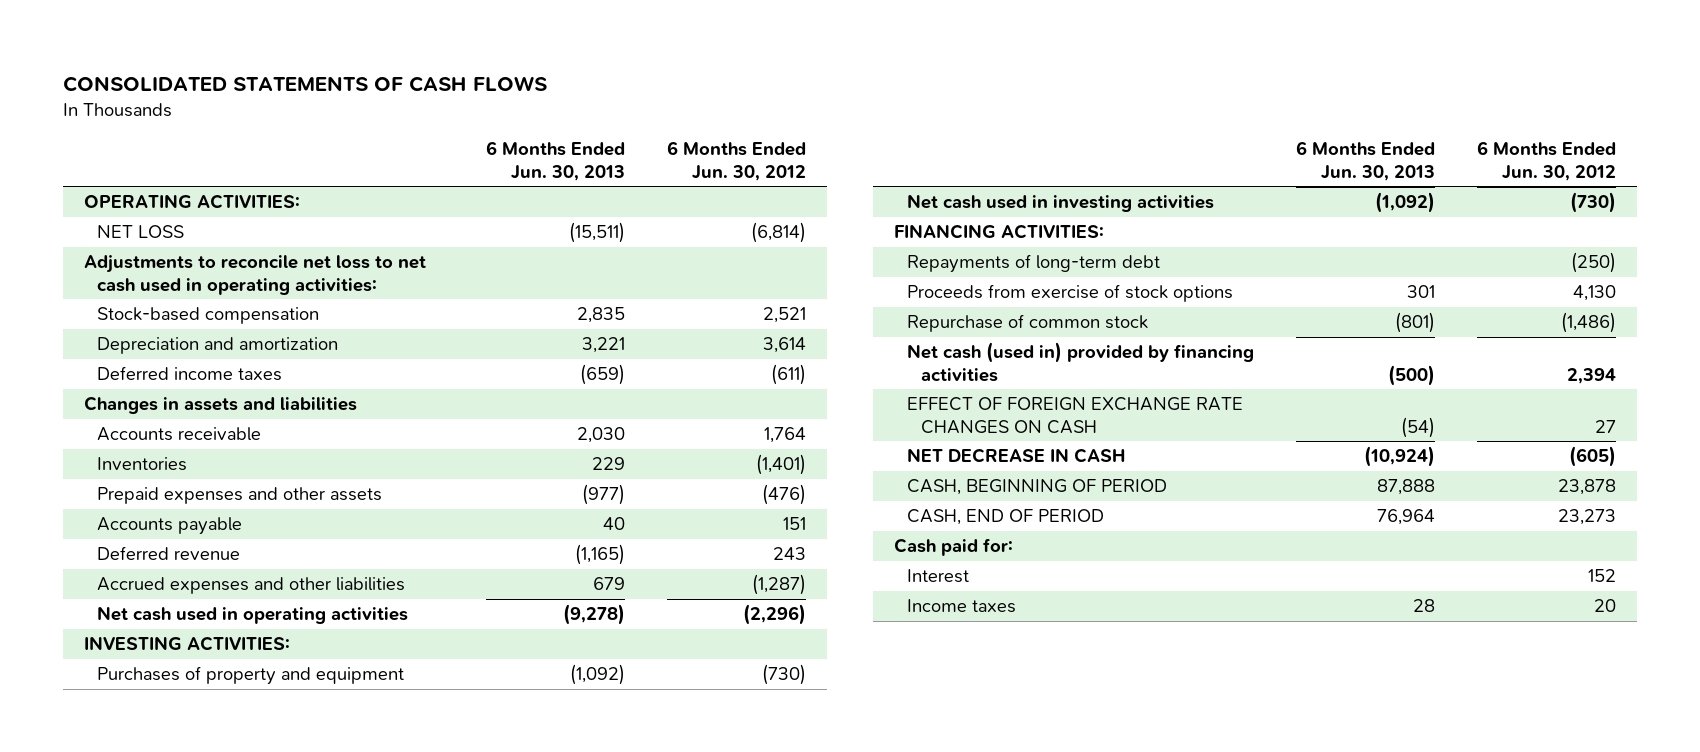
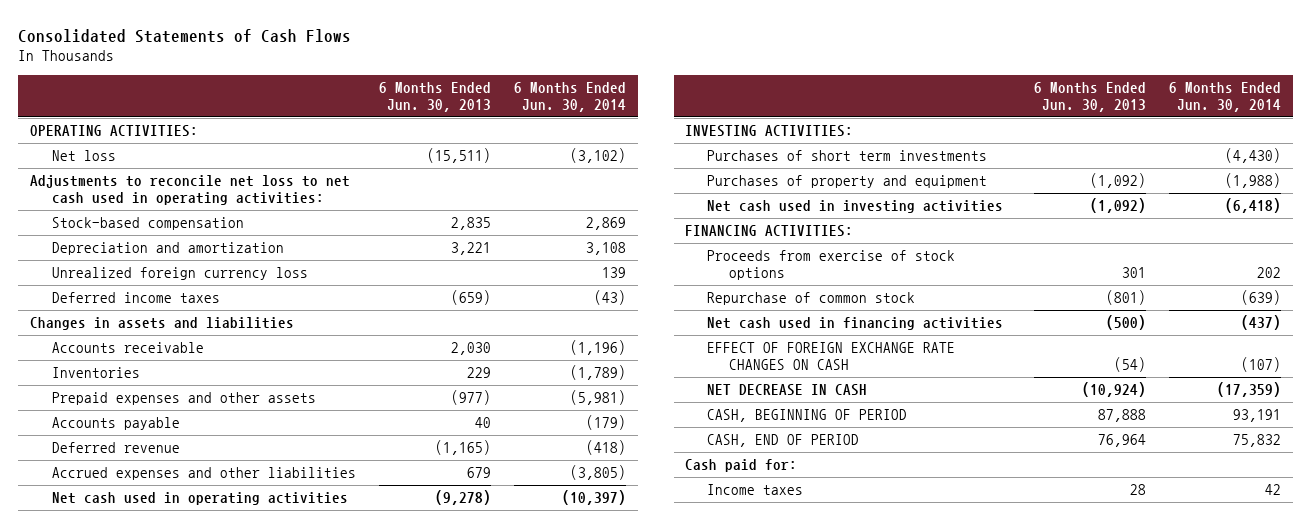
- CONSOLIDATED STATEMENTS OF CASH FLOWS
+ Consolidated Statements of Cash Flows
- | 6 Months Ended Jun. 30, 2013 | 6 Months Ended Jun. 30, 2012
+ | 6 Months Ended Jun. 30, 2013 | 6 Months Ended Jun. 30, 2014
- NET LOSS | (15,511) | (6,814)
+ Net loss | (15,511) | (3,102)
+ Unrealized foreign currency loss | | 139
+ Purchases of short term investments | | (4,430)
- Repayments of long-term debt | | (250)
- Net cash (used in) provided by financing activities | (500) | 2,394
+ Net cash used in financing activities | (500) | (437)
- Interest | | 152

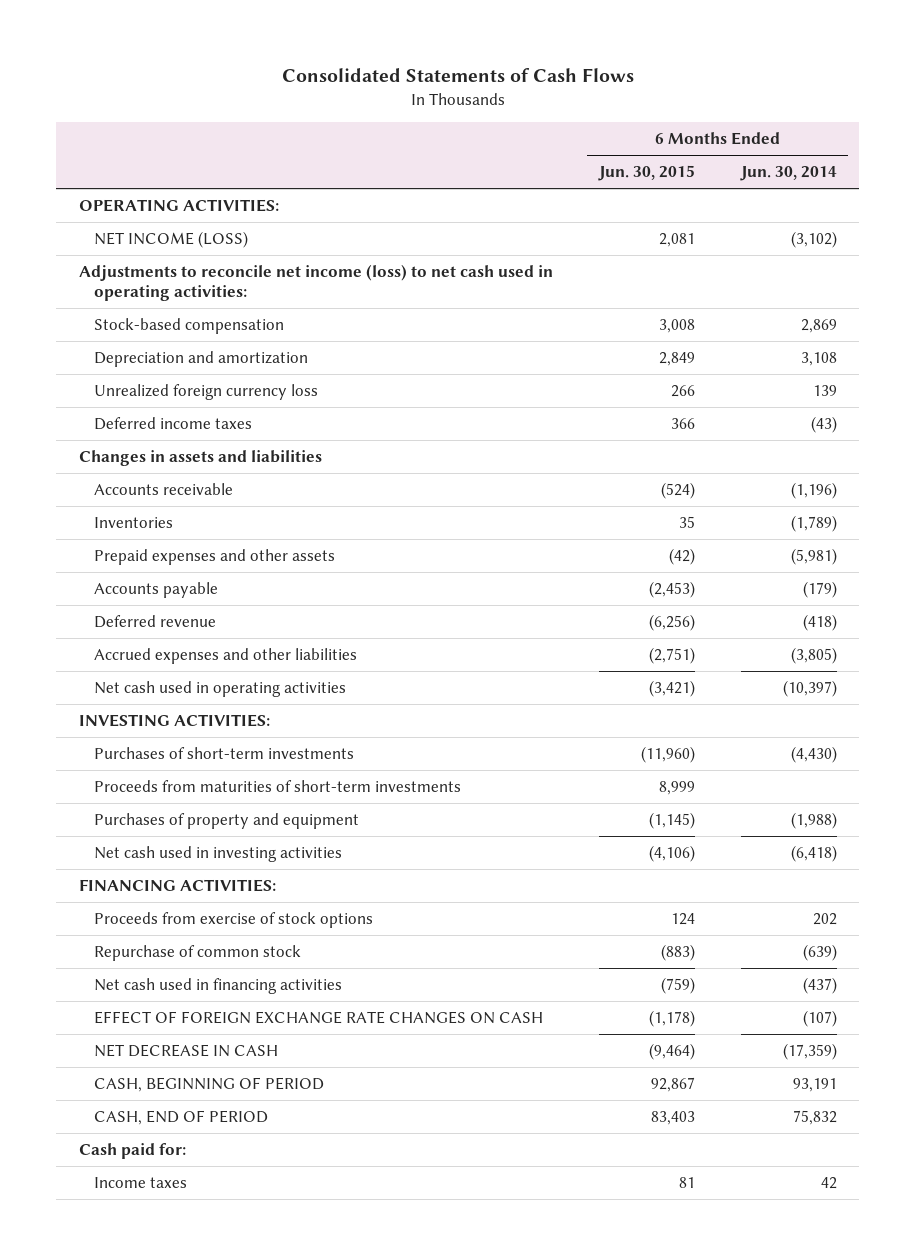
- | 6 Months Ended Jun. 30, 2013 | 6 Months Ended Jun. 30, 2014
+ | 6 Months Ended Jun. 30, 2015 | 6 Months Ended Jun. 30, 2014
- Net loss | (15,511) | (3,102)
- Adjustments to reconcile net loss to net cash used in operating activities:
+ NET INCOME (LOSS) | 2,081 | (3,102)
+ Adjustments to reconcile net income (loss) to net cash used in operating activities:
- Purchases of short term investments | | (4,430)
+ Purchases of short-term investments | (11,960) | (4,430)
+ Proceeds from maturities of short-term investments | 8,999 |

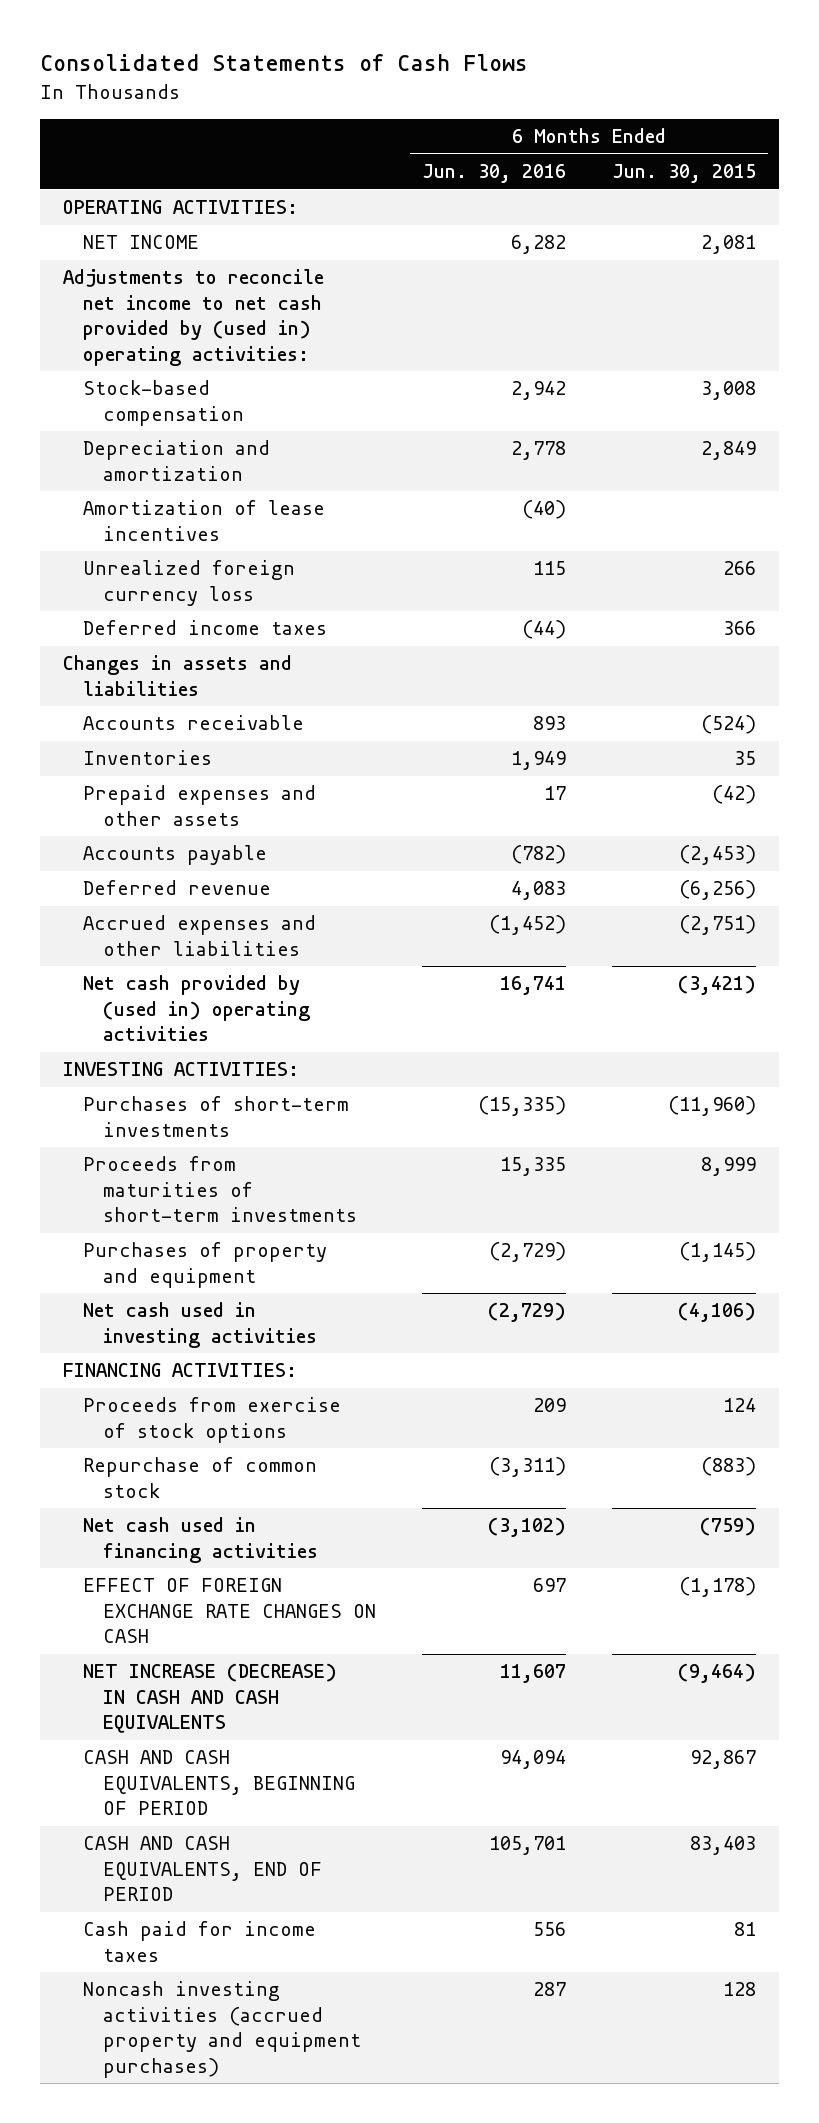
- | 6 Months Ended Jun. 30, 2015 | 6 Months Ended Jun. 30, 2014
+ | 6 Months Ended Jun. 30, 2016 | 6 Months Ended Jun. 30, 2015
- NET INCOME (LOSS) | 2,081 | (3,102)
- Adjustments to reconcile net income (loss) to net cash used in operating activities:
+ NET INCOME | 6,282 | 2,081
+ Adjustments to reconcile net income to net cash provided by (used in) operating activities:
+ Amortization of lease incentives | (40) |
- Net cash used in operating activities | (3,421) | (10,397)
+ Net cash provided by (used in) operating activities | 16,741 | (3,421)
- NET DECREASE IN CASH | (9,464) | (17,359)
- CASH, BEGINNING OF PERIOD | 92,867 | 93,191
- CASH, END OF PERIOD | 83,403 | 75,832
- Cash paid for:
- Income taxes | 81 | 42
+ NET INCREASE (DECREASE) IN CASH AND CASH EQUIVALENTS | 11,607 | (9,464)
+ CASH AND CASH EQUIVALENTS, BEGINNING OF PERIOD | 94,094 | 92,867
+ CASH AND CASH EQUIVALENTS, END OF PERIOD | 105,701 | 83,403
+ Cash paid for income taxes | 556 | 81
+ Noncash investing activities (accrued property and equipment purchases) | 287 | 128

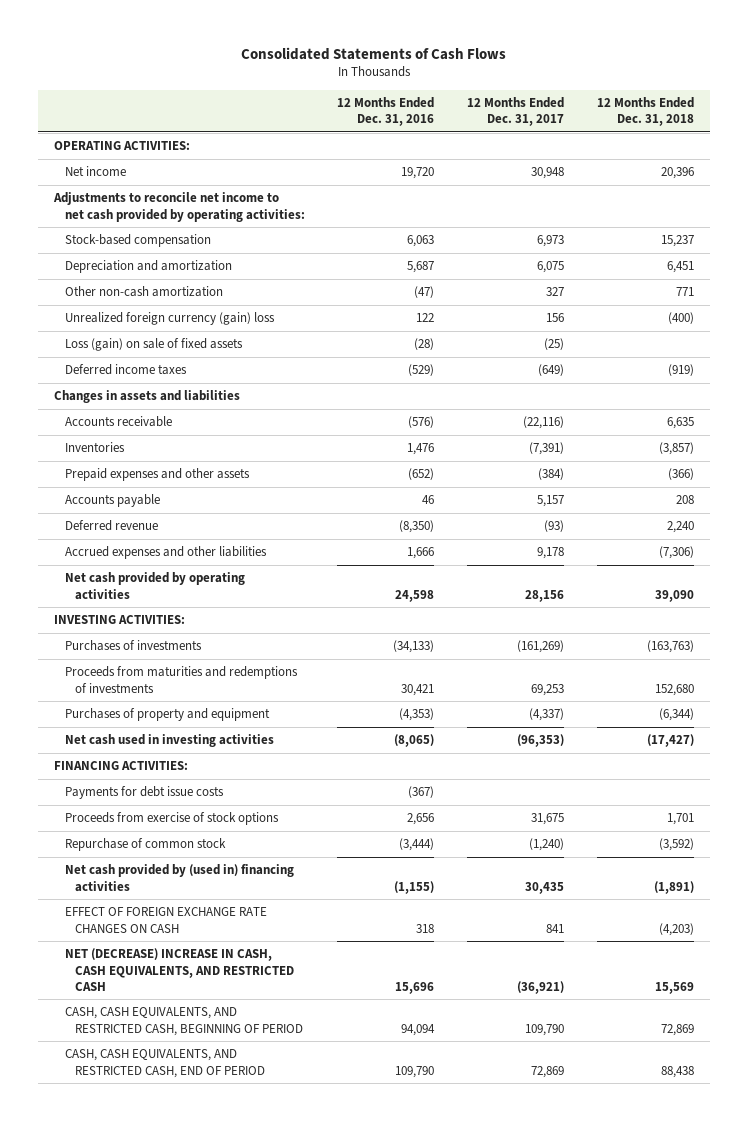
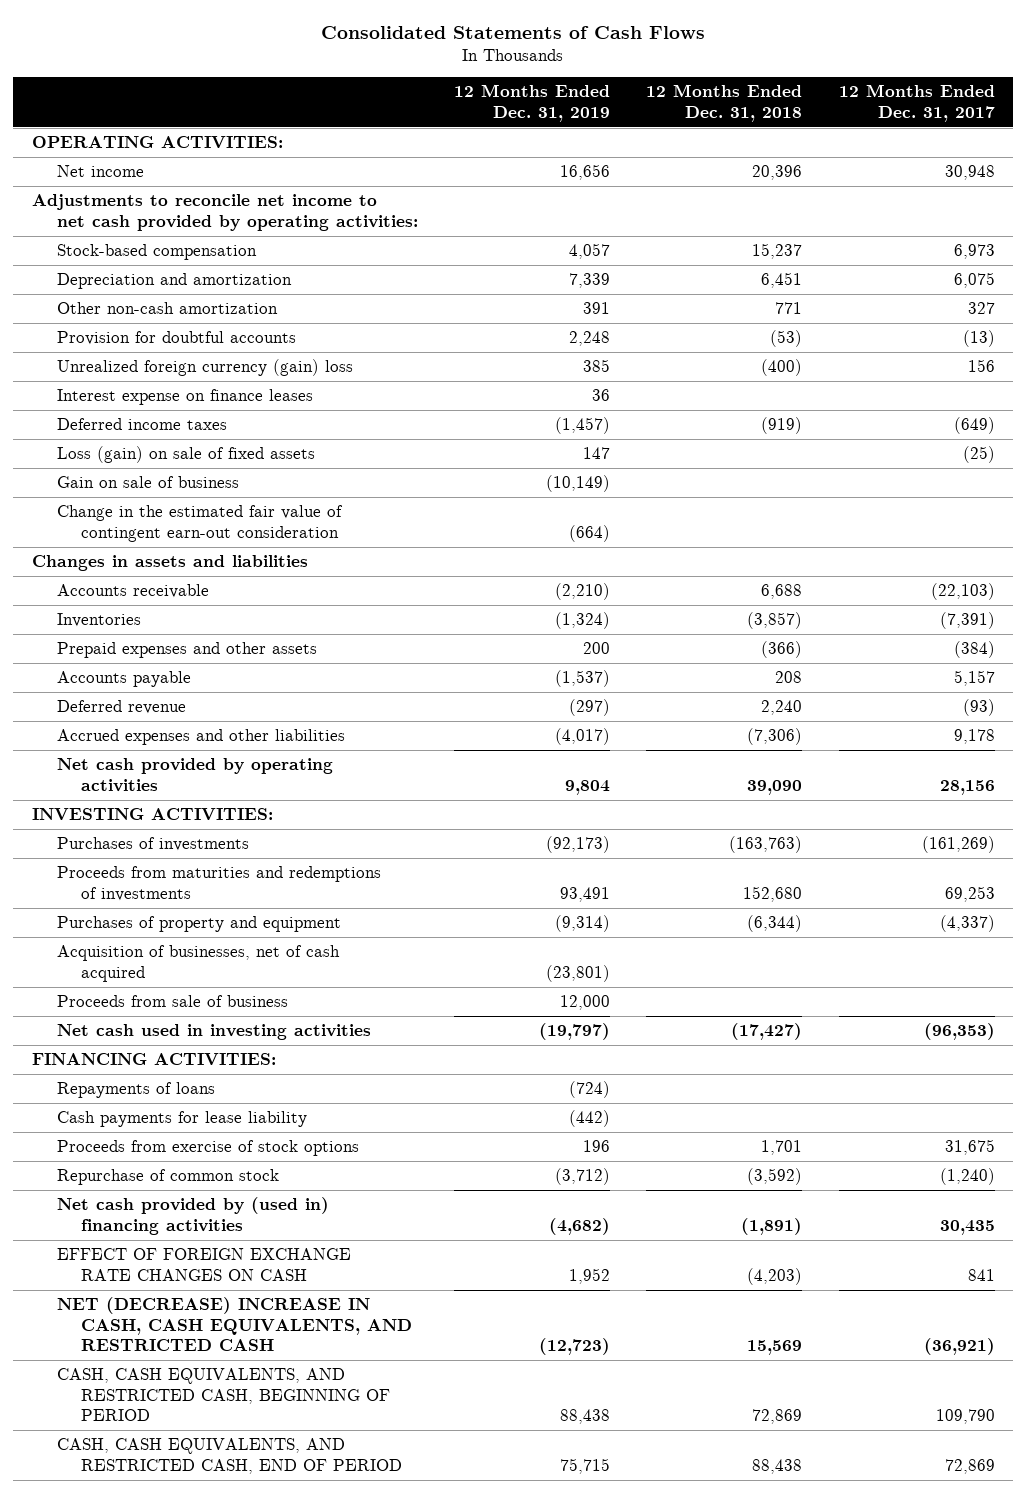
- | 12 Months Ended Dec. 31, 2016 | 12 Months Ended Dec. 31, 2017 | 12 Months Ended Dec. 31, 2018
+ | 12 Months Ended Dec. 31, 2019 | 12 Months Ended Dec. 31, 2018 | 12 Months Ended Dec. 31, 2017
+ Provision for doubtful accounts | 2,248 | (53) | (13)
+ Interest expense on finance leases | 36 | |
moved down: Loss (gain) on sale of fixed assets | 147 | | (25)
+ Gain on sale of business | (10,149) | |
+ Change in the estimated fair value of contingent earn-out consideration | (664) | |
- Accounts receivable | (576) | (22,116) | 6,635
+ Accounts receivable | (2,210) | 6,688 | (22,103)
+ Acquisition of businesses, net of cash acquired | (23,801) | |
+ Proceeds from sale of business | 12,000 | |
- Payments for debt issue costs | (367) | |
+ Repayments of loans | (724) | |
+ Cash payments for lease liability | (442) | |

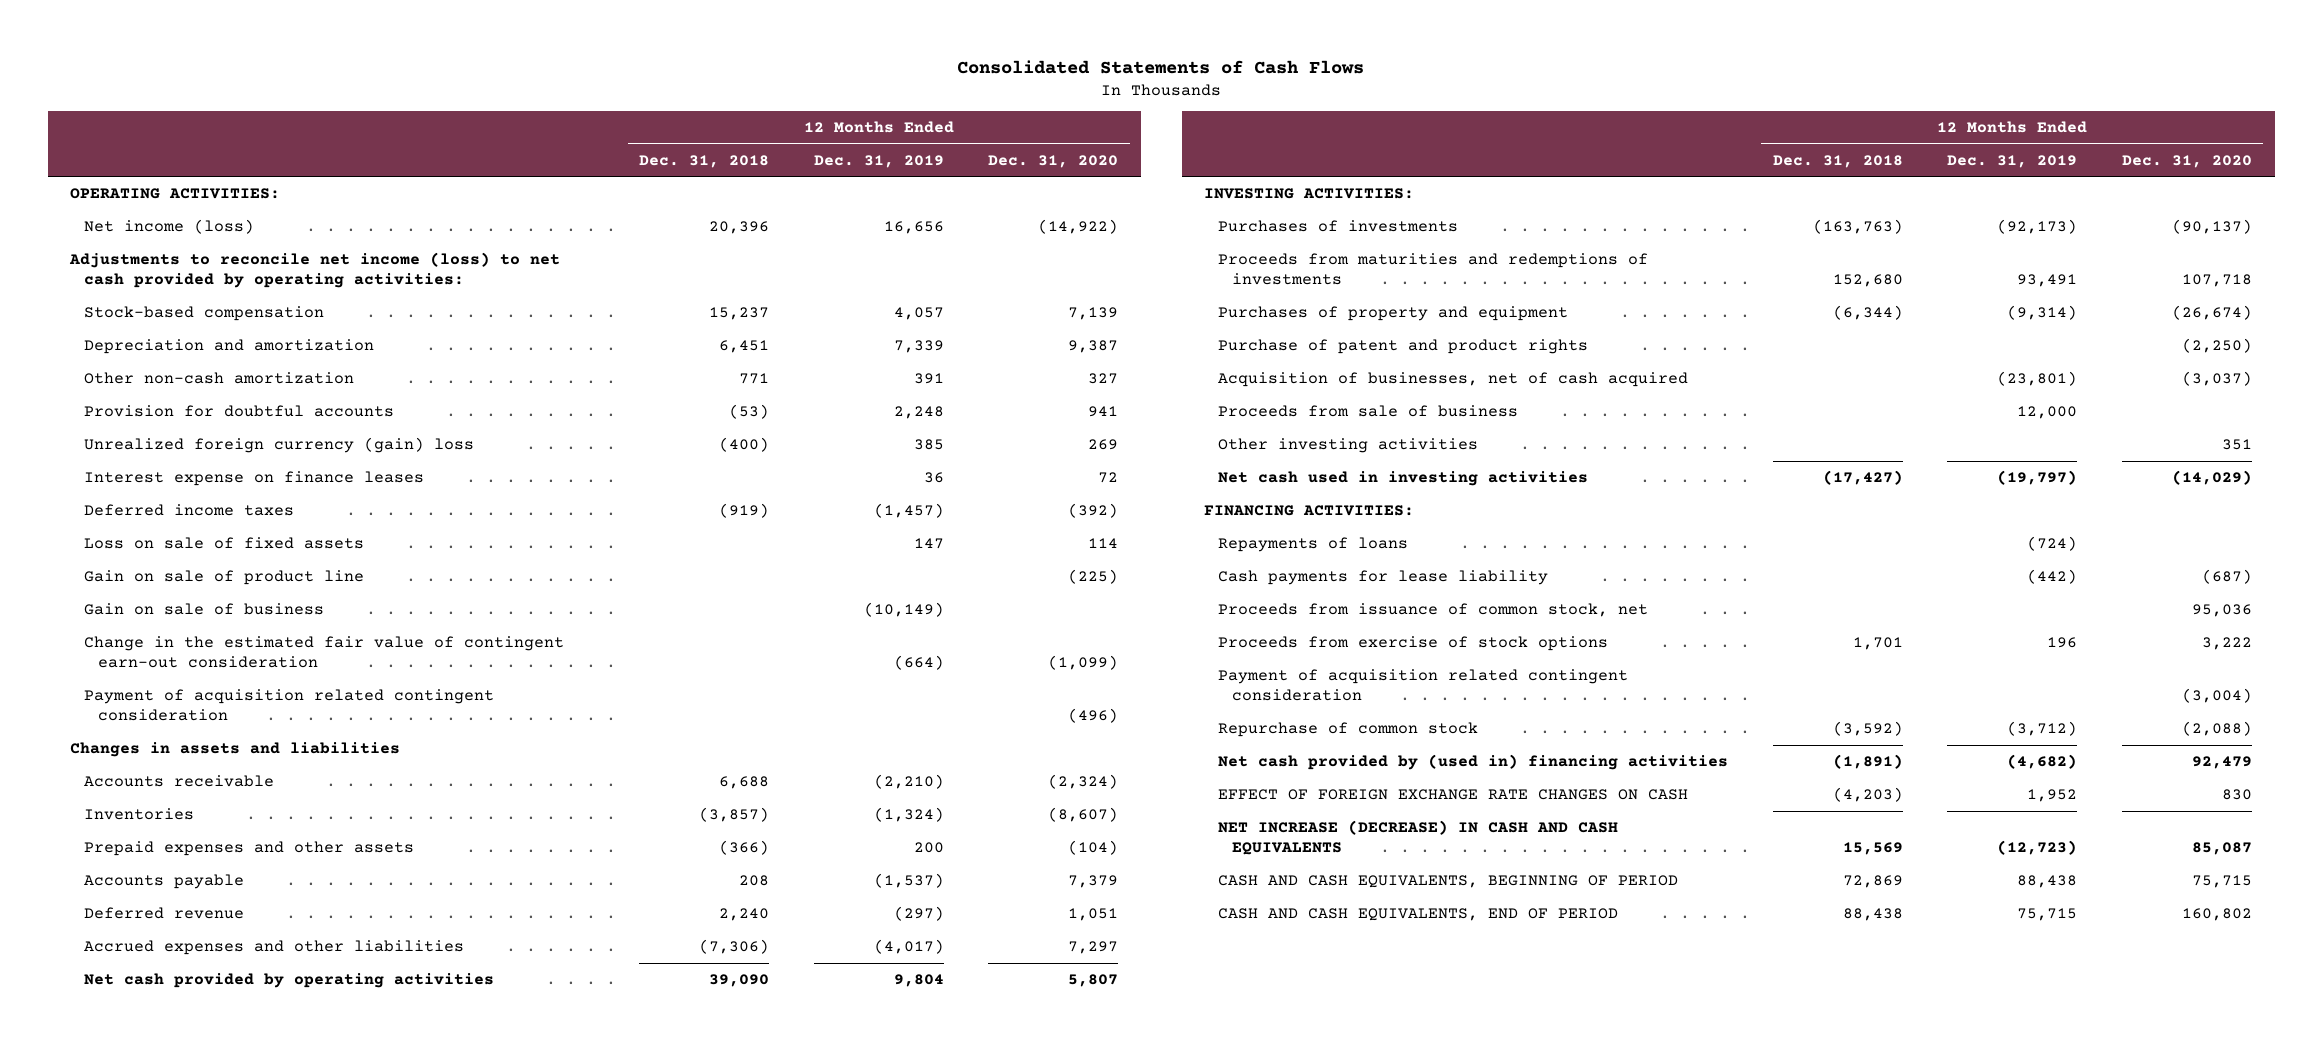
- | 12 Months Ended Dec. 31, 2019 | 12 Months Ended Dec. 31, 2018 | 12 Months Ended Dec. 31, 2017
+ | 12 Months Ended Dec. 31, 2018 | 12 Months Ended Dec. 31, 2019 | 12 Months Ended Dec. 31, 2020
- Net income | 16,656 | 20,396 | 30,948
- Adjustments to reconcile net income to net cash provided by operating activities:
+ Net income (loss) | 20,396 | 16,656 | (14,922)
+ Adjustments to reconcile net income (loss) to net cash provided by operating activities:
- Loss (gain) on sale of fixed assets | 147 | | (25)
+ Loss on sale of fixed assets | | 147 | 114
+ Gain on sale of product line | | | (225)
+ Payment of acquisition related contingent consideration | | | (496)
+ Purchase of patent and product rights | | | (2,250)
+ Other investing activities | | | 351
+ Proceeds from issuance of common stock, net | | | 95,036
+ Payment of acquisition related contingent consideration | | | (3,004)
- NET (DECREASE) INCREASE IN CASH, CASH EQUIVALENTS, AND RESTRICTED CASH | (12,723) | 15,569 | (36,921)
- CASH, CASH EQUIVALENTS, AND RESTRICTED CASH, BEGINNING OF PERIOD | 88,438 | 72,869 | 109,790
- CASH, CASH EQUIVALENTS, AND RESTRICTED CASH, END OF PERIOD | 75,715 | 88,438 | 72,869
+ NET INCREASE (DECREASE) IN CASH AND CASH EQUIVALENTS | 15,569 | (12,723) | 85,087
+ CASH AND CASH EQUIVALENTS, BEGINNING OF PERIOD | 72,869 | 88,438 | 75,715
+ CASH AND CASH EQUIVALENTS, END OF PERIOD | 88,438 | 75,715 | 160,802

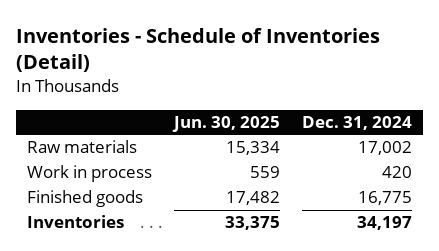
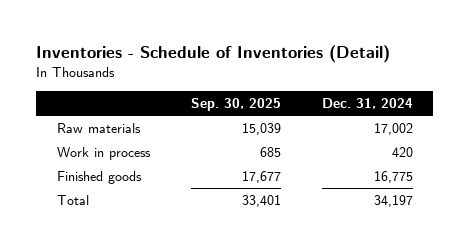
- | Jun. 30, 2025 | Dec. 31, 2024
+ | Sep. 30, 2025 | Dec. 31, 2024
- Inventories | 33,375 | 34,197
+ Total | 33,401 | 34,197

